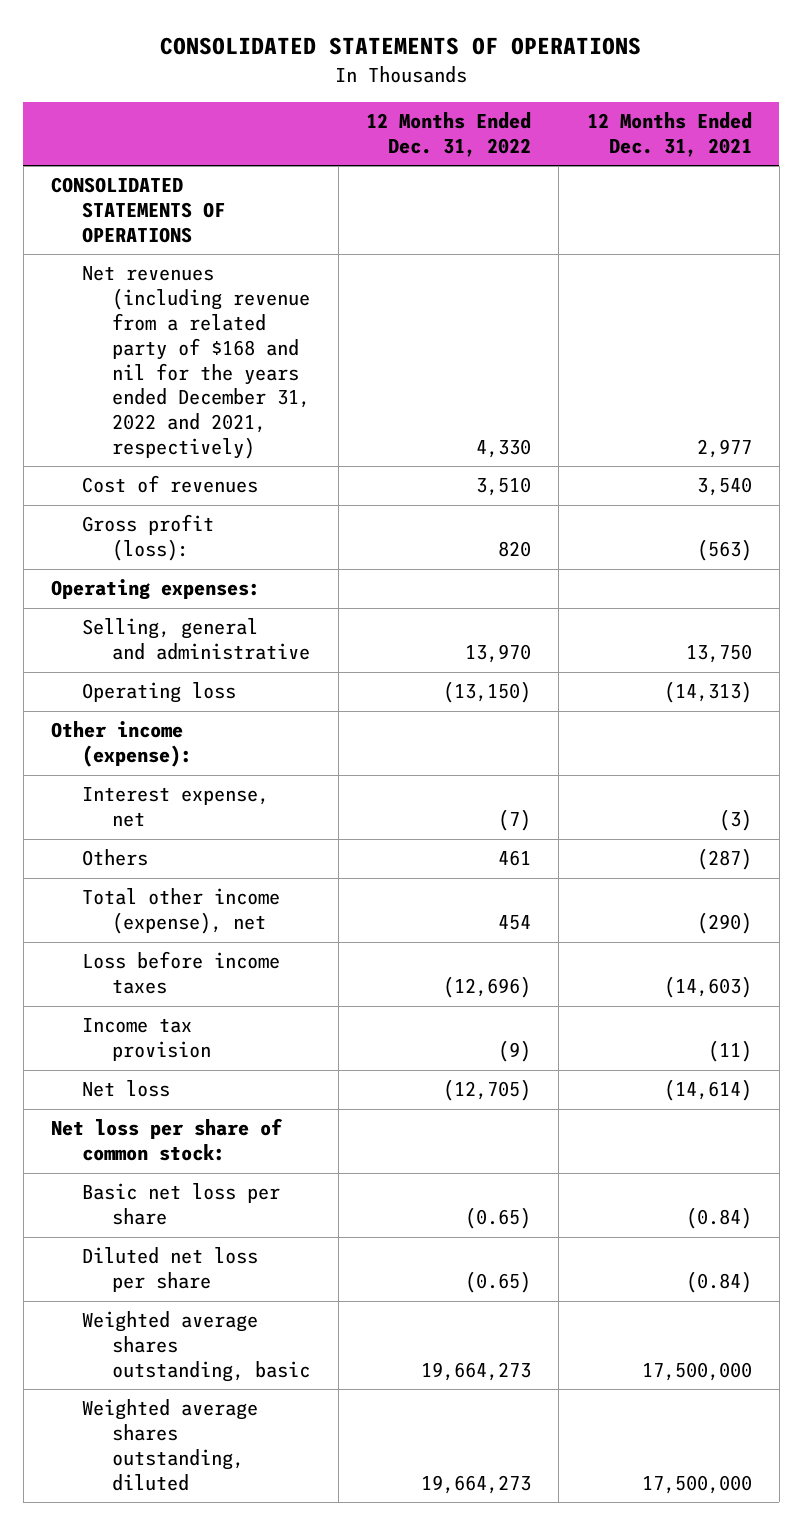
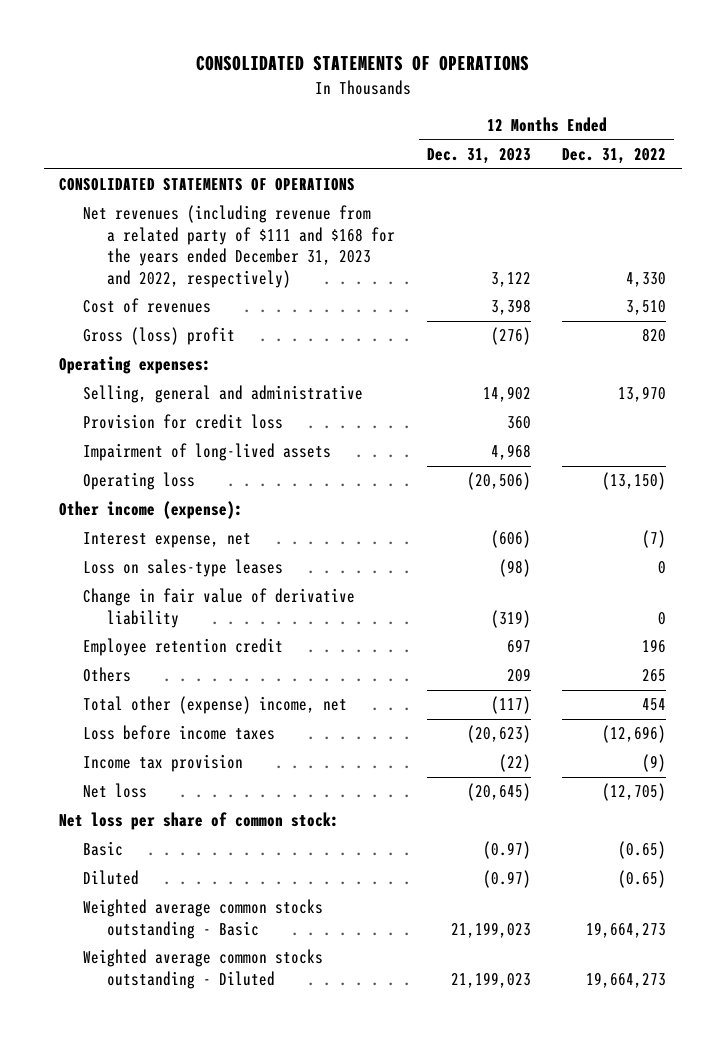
- | 12 Months Ended Dec. 31, 2022 | 12 Months Ended Dec. 31, 2021
+ | 12 Months Ended Dec. 31, 2023 | 12 Months Ended Dec. 31, 2022
- Net revenues (including revenue from a related party of $168 and nil for the years ended December 31, 2022 and 2021, respectively) | 4,330 | 2,977
+ Net revenues (including revenue from a related party of $111 and $168 for the years ended December 31, 2023 and 2022, respectively) | 3,122 | 4,330
- Gross profit (loss): | 820 | (563)
+ Gross (loss) profit | (276) | 820
+ Provision for credit loss | 360 |
+ Impairment of long-lived assets | 4,968 |
- Others | 461 | (287)
- Total other income (expense), net | 454 | (290)
+ Loss on sales-type leases | (98) | 0
+ Change in fair value of derivative liability | (319) | 0
+ Employee retention credit | 697 | 196
+ Others | 209 | 265
+ Total other (expense) income, net | (117) | 454
- Basic net loss per share | (0.65) | (0.84)
- Diluted net loss per share | (0.65) | (0.84)
- Weighted average shares outstanding, basic | 19,664,273 | 17,500,000
- Weighted average shares outstanding, diluted | 19,664,273 | 17,500,000
+ Basic | (0.97) | (0.65)
+ Diluted | (0.97) | (0.65)
+ Weighted average common stocks outstanding - Basic | 21,199,023 | 19,664,273
+ Weighted average common stocks outstanding - Diluted | 21,199,023 | 19,664,273

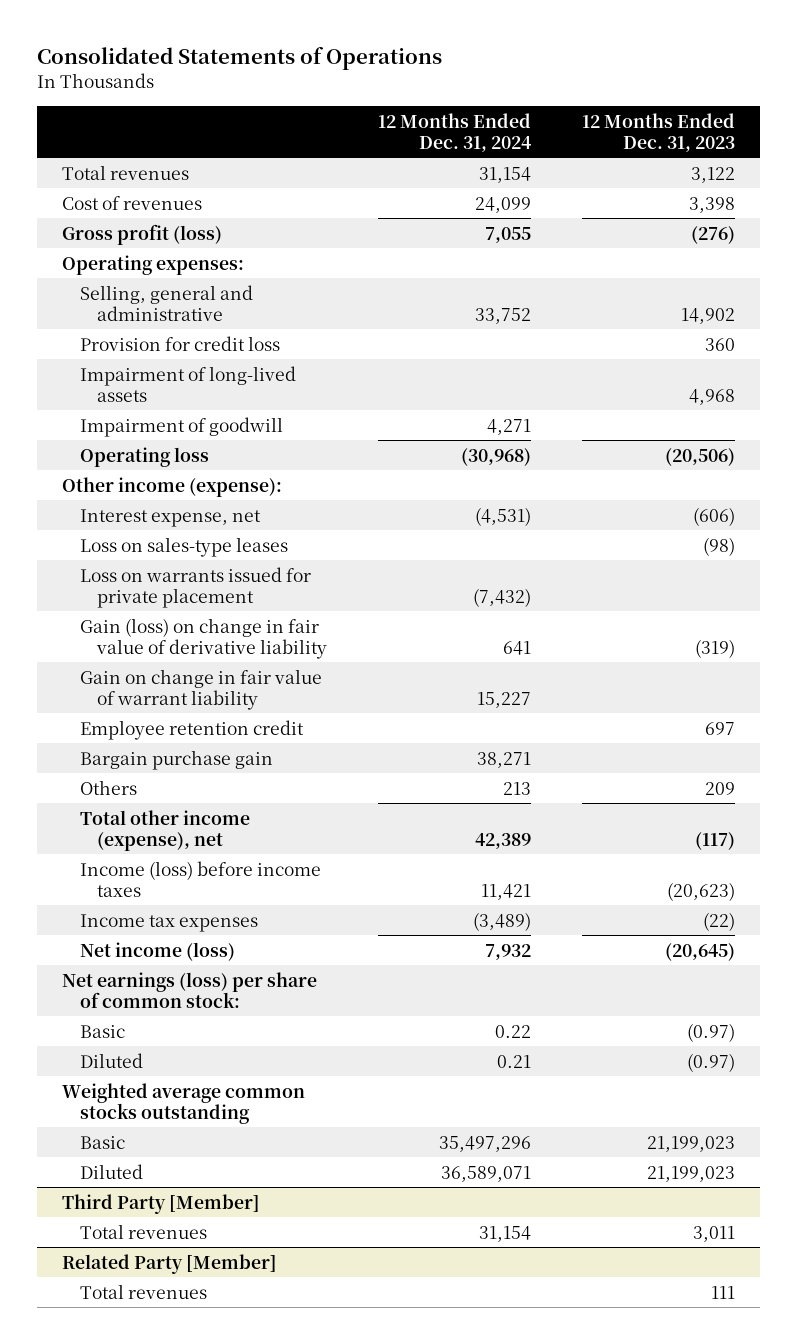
- CONSOLIDATED STATEMENTS OF OPERATIONS
+ Consolidated Statements of Operations
- | 12 Months Ended Dec. 31, 2023 | 12 Months Ended Dec. 31, 2022
+ | 12 Months Ended Dec. 31, 2024 | 12 Months Ended Dec. 31, 2023
- CONSOLIDATED STATEMENTS OF OPERATIONS
- Net revenues (including revenue from a related party of $111 and $168 for the years ended December 31, 2023 and 2022, respectively) | 3,122 | 4,330
+ Total revenues | 31,154 | 3,122
- Gross (loss) profit | (276) | 820
+ Gross profit (loss) | 7,055 | (276)
+ Impairment of goodwill | 4,271 |
- Change in fair value of derivative liability | (319) | 0
+ Loss on warrants issued for private placement | (7,432) |
+ Gain (loss) on change in fair value of derivative liability | 641 | (319)
+ Gain on change in fair value of warrant liability | 15,227 |
+ Bargain purchase gain | 38,271 |
- Total other (expense) income, net | (117) | 454
- Loss before income taxes | (20,623) | (12,696)
- Income tax provision | (22) | (9)
- Net loss | (20,645) | (12,705)
- Net loss per share of common stock:
+ Total other income (expense), net | 42,389 | (117)
+ Income (loss) before income taxes | 11,421 | (20,623)
+ Income tax expenses | (3,489) | (22)
+ Net income (loss) | 7,932 | (20,645)
+ Net earnings (loss) per share of common stock:
- Weighted average common stocks outstanding - Basic | 21,199,023 | 19,664,273
- Weighted average common stocks outstanding - Diluted | 21,199,023 | 19,664,273
+ Weighted average common stocks outstanding
+ Basic | 35,497,296 | 21,199,023
+ Diluted | 36,589,071 | 21,199,023
+ Third Party [Member]
+ Total revenues | 31,154 | 3,011
+ Related Party [Member]
+ Total revenues | | 111

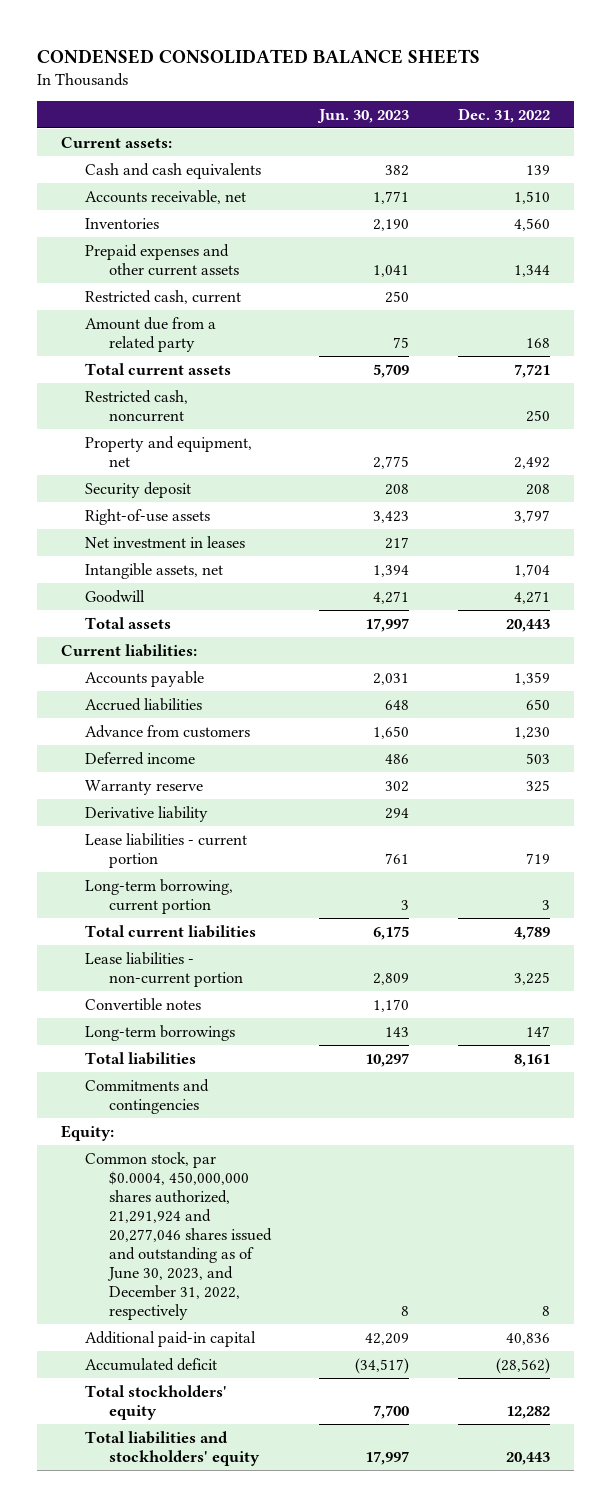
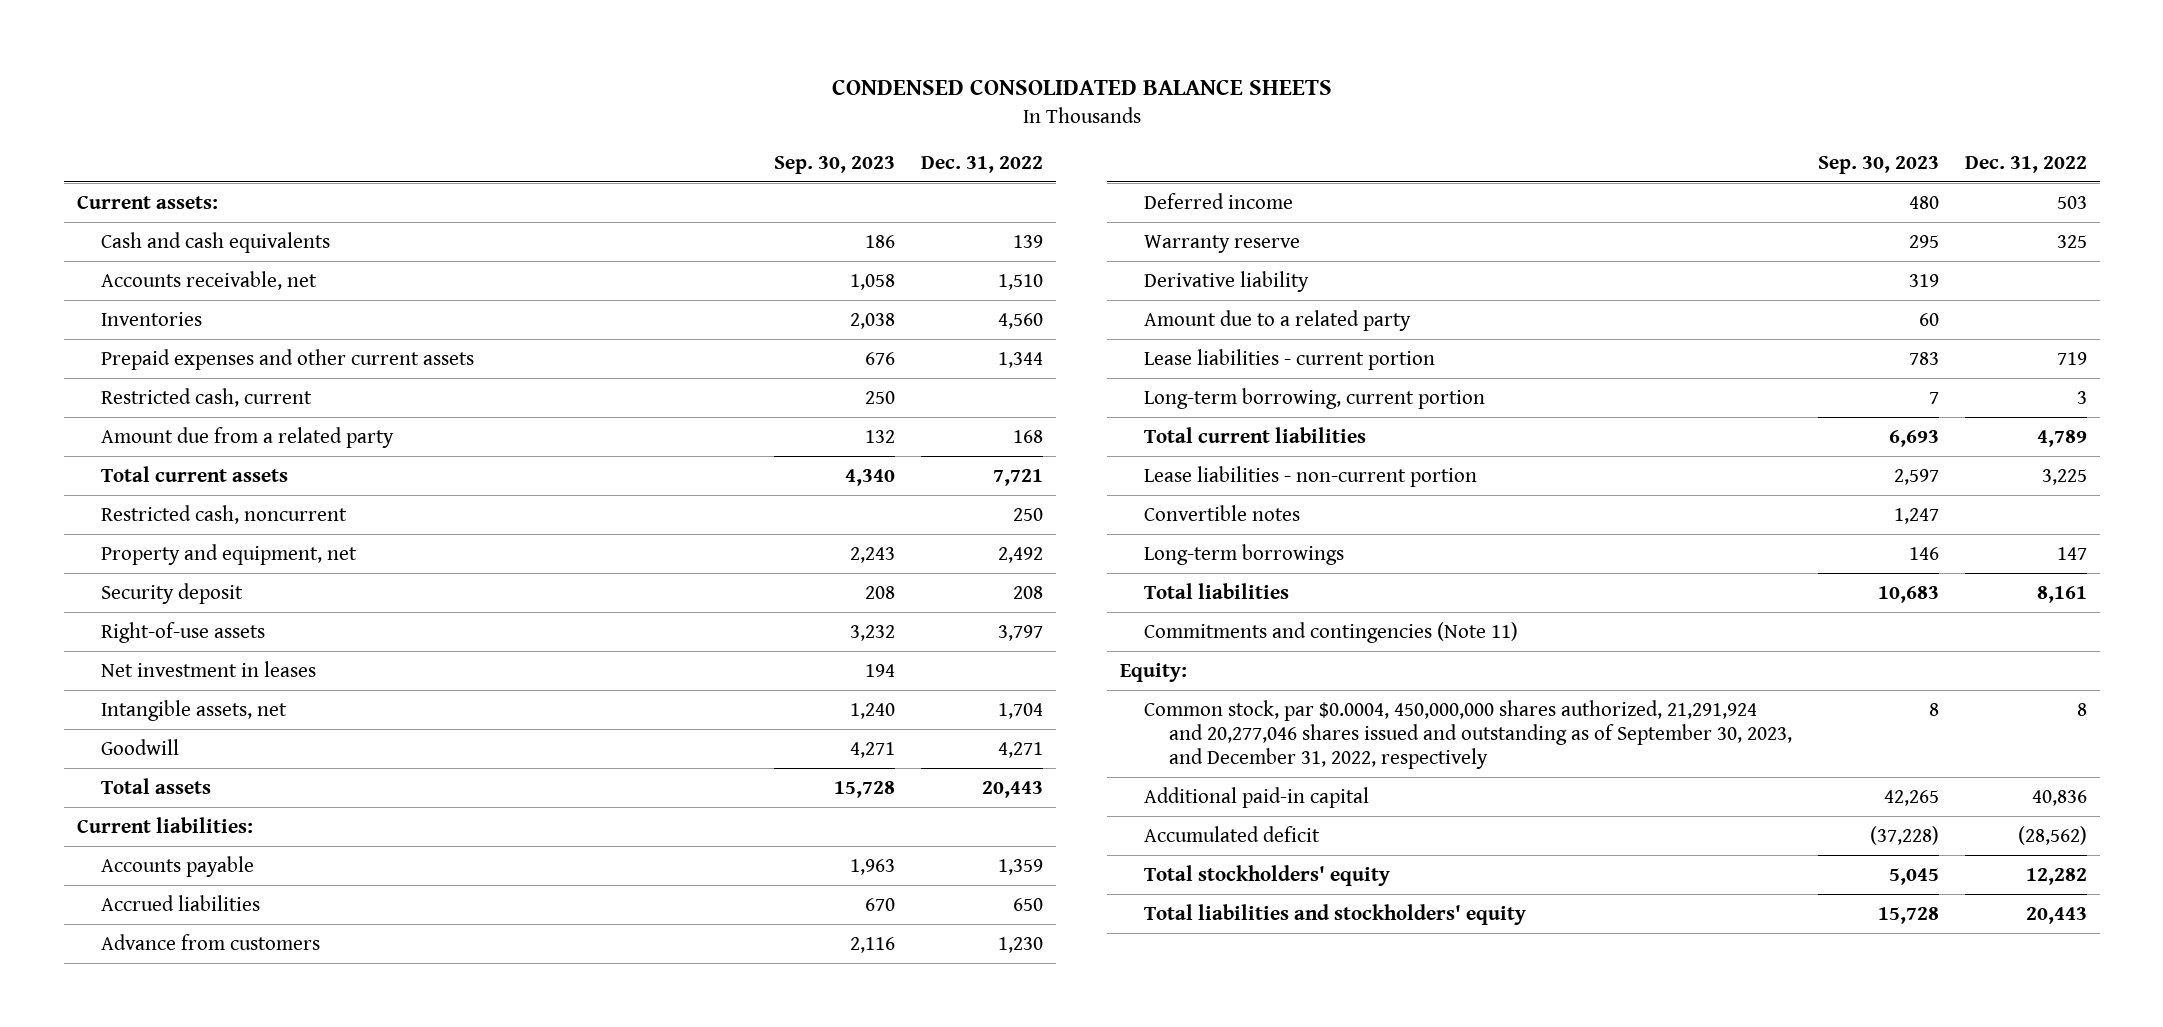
- | Jun. 30, 2023 | Dec. 31, 2022
+ | Sep. 30, 2023 | Dec. 31, 2022
+ Amount due to a related party | 60 |
- Commitments and contingencies
+ Commitments and contingencies (Note 11)
- Common stock, par $0.0004, 450,000,000 shares authorized, 21,291,924 and 20,277,046 shares issued and outstanding as of June 30, 2023, and December 31, 2022, respectively | 8 | 8
+ Common stock, par $0.0004, 450,000,000 shares authorized, 21,291,924 and 20,277,046 shares issued and outstanding as of September 30, 2023, and December 31, 2022, respectively | 8 | 8

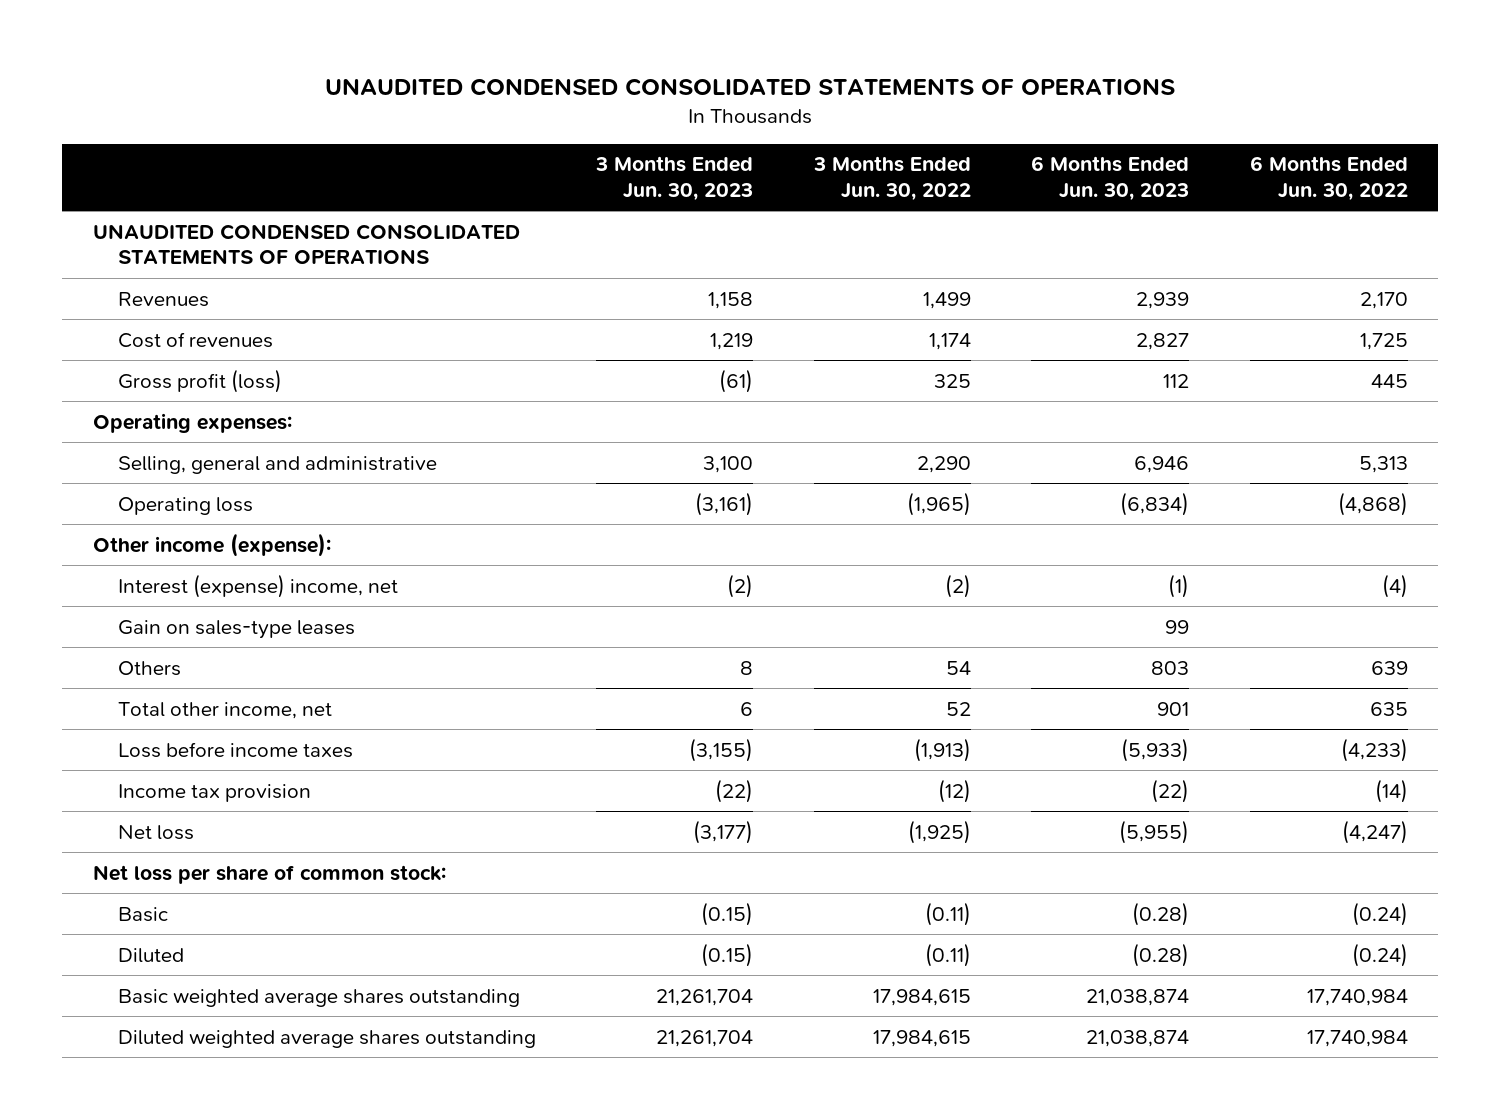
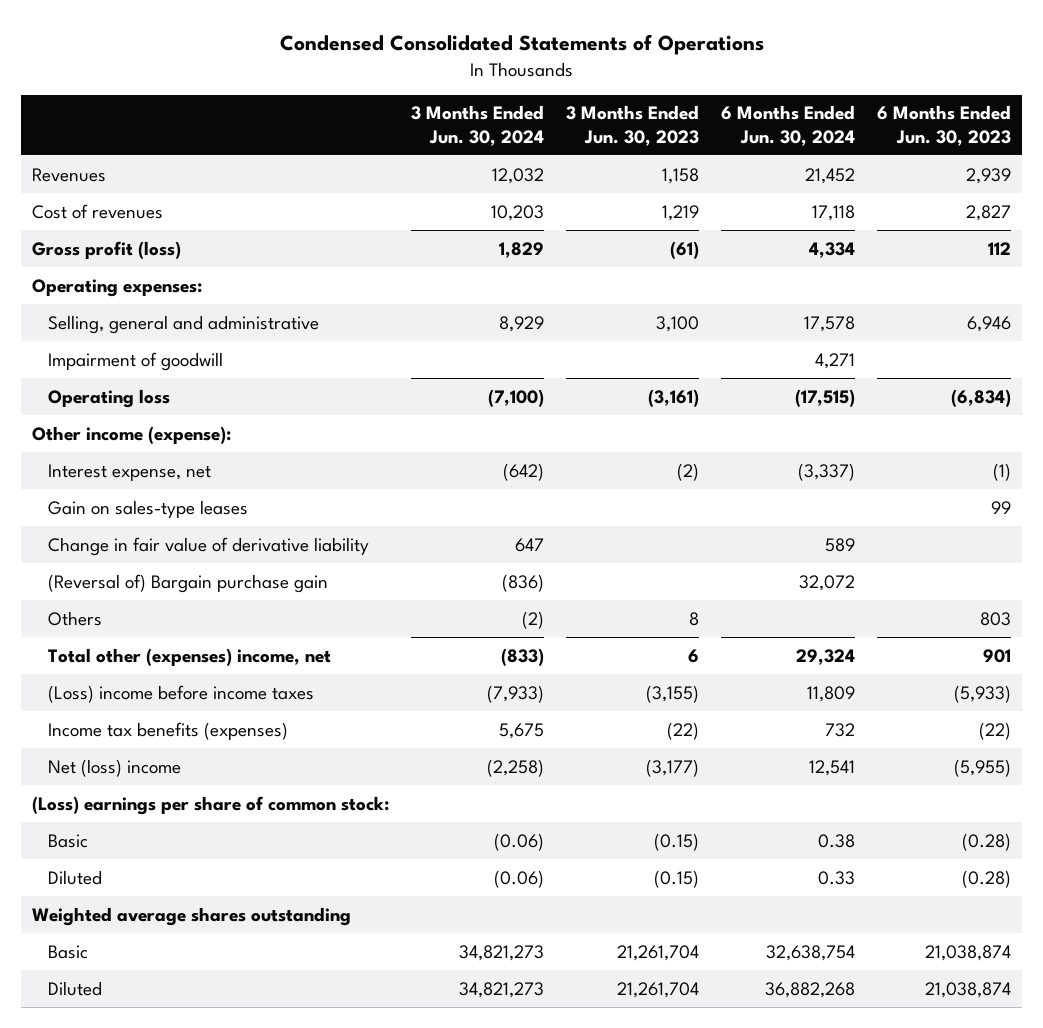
- UNAUDITED CONDENSED CONSOLIDATED STATEMENTS OF OPERATIONS
+ Condensed Consolidated Statements of Operations
- | 3 Months Ended Jun. 30, 2023 | 3 Months Ended Jun. 30, 2022 | 6 Months Ended Jun. 30, 2023 | 6 Months Ended Jun. 30, 2022
+ | 3 Months Ended Jun. 30, 2024 | 3 Months Ended Jun. 30, 2023 | 6 Months Ended Jun. 30, 2024 | 6 Months Ended Jun. 30, 2023
- UNAUDITED CONDENSED CONSOLIDATED STATEMENTS OF OPERATIONS
+ Impairment of goodwill | | | 4,271 |
- Interest (expense) income, net | (2) | (2) | (1) | (4)
+ Interest expense, net | (642) | (2) | (3,337) | (1)
+ Change in fair value of derivative liability | 647 | | 589 |
+ (Reversal of) Bargain purchase gain | (836) | | 32,072 |
- Total other income, net | 6 | 52 | 901 | 635
- Loss before income taxes | (3,155) | (1,913) | (5,933) | (4,233)
- Income tax provision | (22) | (12) | (22) | (14)
- Net loss | (3,177) | (1,925) | (5,955) | (4,247)
- Net loss per share of common stock:
+ Total other (expenses) income, net | (833) | 6 | 29,324 | 901
+ (Loss) income before income taxes | (7,933) | (3,155) | 11,809 | (5,933)
+ Income tax benefits (expenses) | 5,675 | (22) | 732 | (22)
+ Net (loss) income | (2,258) | (3,177) | 12,541 | (5,955)
+ (Loss) earnings per share of common stock:
- Basic weighted average shares outstanding | 21,261,704 | 17,984,615 | 21,038,874 | 17,740,984
- Diluted weighted average shares outstanding | 21,261,704 | 17,984,615 | 21,038,874 | 17,740,984
+ Weighted average shares outstanding
+ Basic | 34,821,273 | 21,261,704 | 32,638,754 | 21,038,874
+ Diluted | 34,821,273 | 21,261,704 | 36,882,268 | 21,038,874

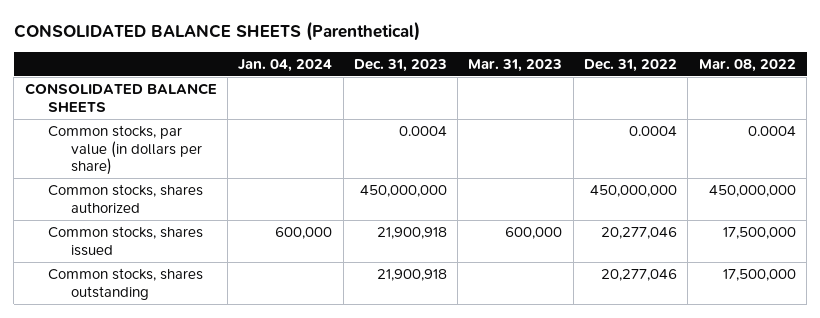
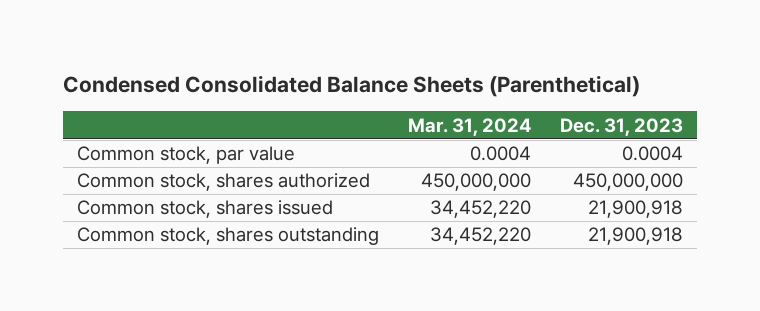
- CONSOLIDATED BALANCE SHEETS (Parenthetical)
+ Condensed Consolidated Balance Sheets (Parenthetical)
- | Jan. 04, 2024 | Dec. 31, 2023 | Mar. 31, 2023 | Dec. 31, 2022 | Mar. 08, 2022
+ | Mar. 31, 2024 | Dec. 31, 2023
- CONSOLIDATED BALANCE SHEETS
- Common stocks, par value (in dollars per share) | | 0.0004 | | 0.0004 | 0.0004
- Common stocks, shares authorized | | 450,000,000 | | 450,000,000 | 450,000,000
- Common stocks, shares issued | 600,000 | 21,900,918 | 600,000 | 20,277,046 | 17,500,000
- Common stocks, shares outstanding | | 21,900,918 | | 20,277,046 | 17,500,000
+ Common stock, par value | 0.0004 | 0.0004
+ Common stock, shares authorized | 450,000,000 | 450,000,000
+ Common stock, shares issued | 34,452,220 | 21,900,918
+ Common stock, shares outstanding | 34,452,220 | 21,900,918

